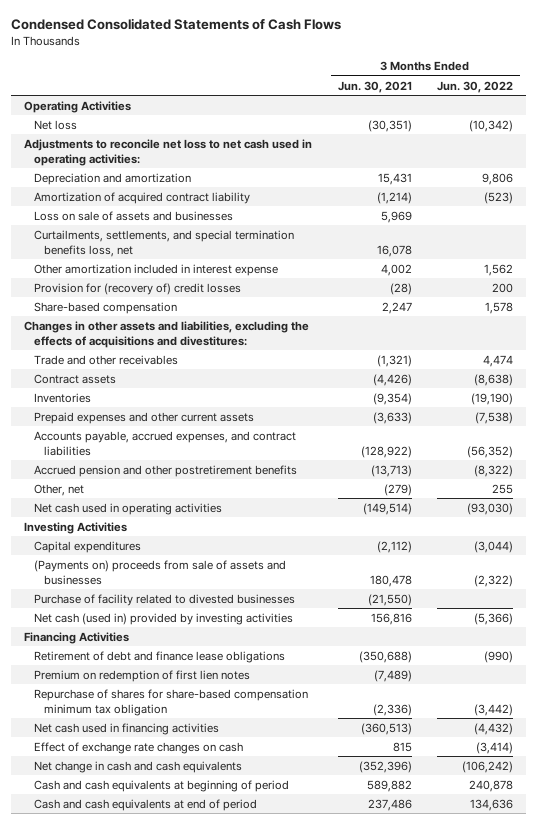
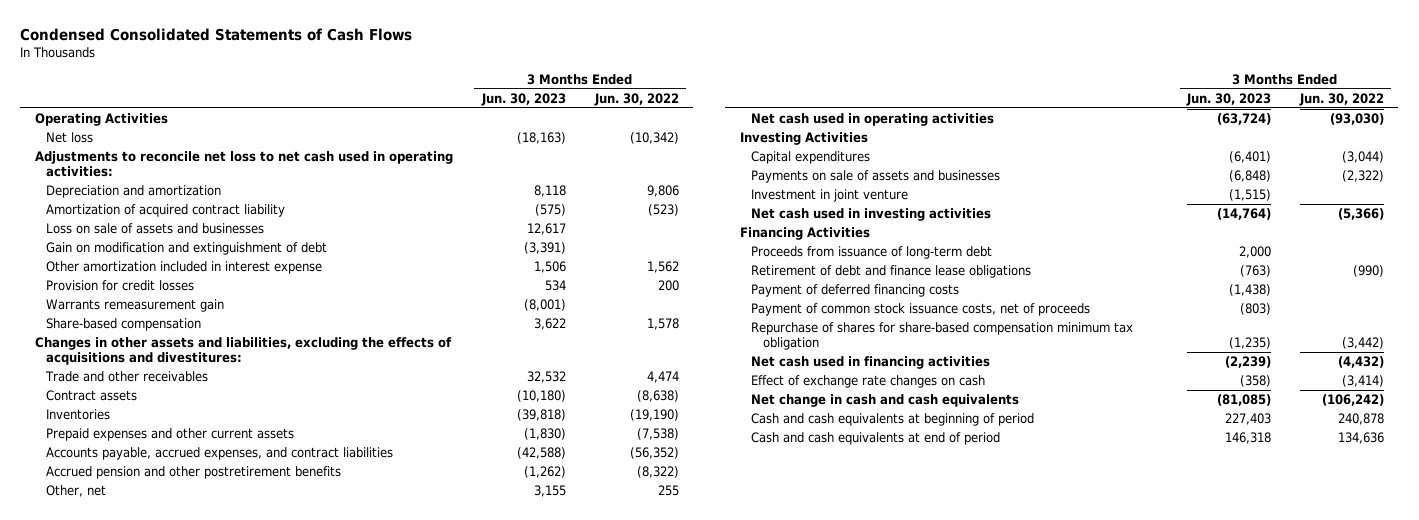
- | 3 Months Ended Jun. 30, 2021 | 3 Months Ended Jun. 30, 2022
+ | 3 Months Ended Jun. 30, 2023 | 3 Months Ended Jun. 30, 2022
- Curtailments, settlements, and special termination benefits loss, net | 16,078 |
+ Gain on modification and extinguishment of debt | (3,391) |
- Provision for (recovery of) credit losses | (28) | 200
+ Provision for credit losses | 534 | 200
+ Warrants remeasurement gain | (8,001) |
- (Payments on) proceeds from sale of assets and businesses | 180,478 | (2,322)
- Purchase of facility related to divested businesses | (21,550) |
- Net cash (used in) provided by investing activities | 156,816 | (5,366)
+ Payments on sale of assets and businesses | (6,848) | (2,322)
+ Investment in joint venture | (1,515) |
+ Net cash used in investing activities | (14,764) | (5,366)
+ Proceeds from issuance of long-term debt | 2,000 |
- Premium on redemption of first lien notes | (7,489) |
+ Payment of deferred financing costs | (1,438) |
+ Payment of common stock issuance costs, net of proceeds | (803) |

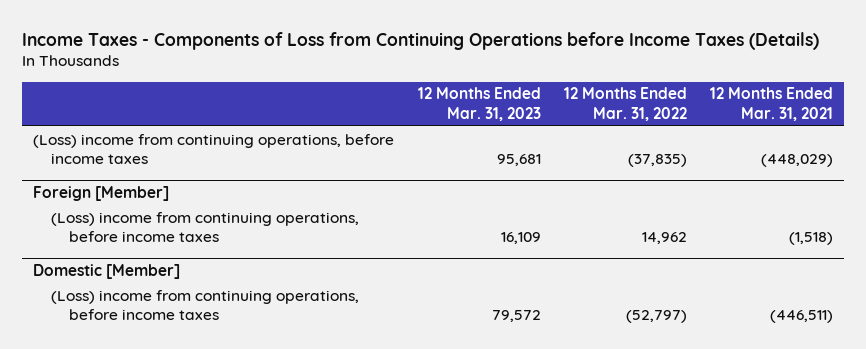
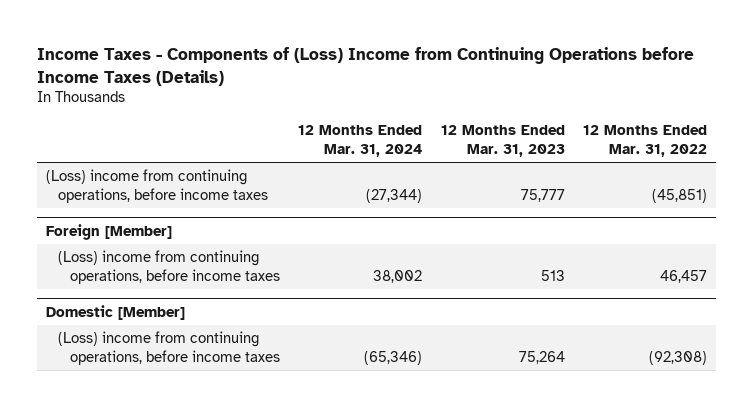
- Income Taxes - Components of Loss from Continuing Operations before Income Taxes (Details)
+ Income Taxes - Components of (Loss) Income from Continuing Operations before Income Taxes (Details)
- | 12 Months Ended Mar. 31, 2023 | 12 Months Ended Mar. 31, 2022 | 12 Months Ended Mar. 31, 2021
+ | 12 Months Ended Mar. 31, 2024 | 12 Months Ended Mar. 31, 2023 | 12 Months Ended Mar. 31, 2022
- (Loss) income from continuing operations, before income taxes | 95,681 | (37,835) | (448,029)
+ (Loss) income from continuing operations, before income taxes | (27,344) | 75,777 | (45,851)
@ Foreign [Member]
- (Loss) income from continuing operations, before income taxes | 16,109 | 14,962 | (1,518)
+ (Loss) income from continuing operations, before income taxes | 38,002 | 513 | 46,457
@ Domestic [Member]
- (Loss) income from continuing operations, before income taxes | 79,572 | (52,797) | (446,511)
+ (Loss) income from continuing operations, before income taxes | (65,346) | 75,264 | (92,308)

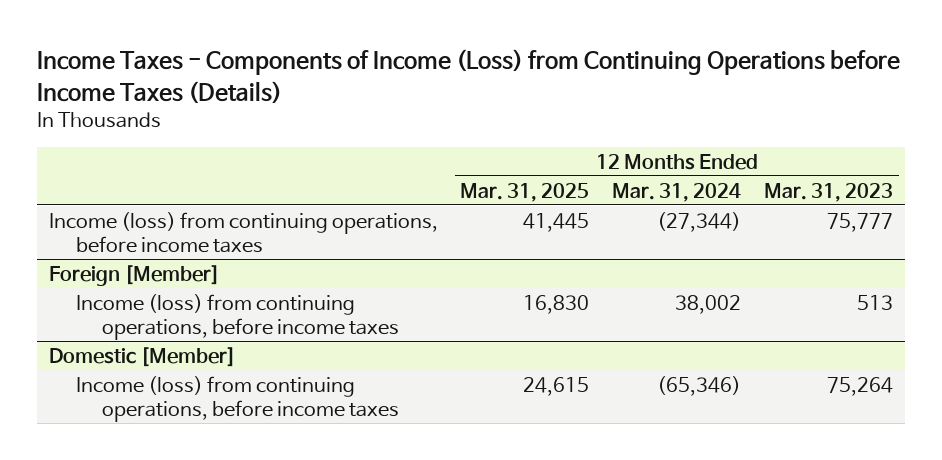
- Income Taxes - Components of (Loss) Income from Continuing Operations before Income Taxes (Details)
+ Income Taxes - Components of Income (Loss) from Continuing Operations before Income Taxes (Details)
- | 12 Months Ended Mar. 31, 2024 | 12 Months Ended Mar. 31, 2023 | 12 Months Ended Mar. 31, 2022
+ | 12 Months Ended Mar. 31, 2025 | 12 Months Ended Mar. 31, 2024 | 12 Months Ended Mar. 31, 2023
- (Loss) income from continuing operations, before income taxes | (27,344) | 75,777 | (45,851)
+ Income (loss) from continuing operations, before income taxes | 41,445 | (27,344) | 75,777
@ Foreign [Member]
- (Loss) income from continuing operations, before income taxes | 38,002 | 513 | 46,457
+ Income (loss) from continuing operations, before income taxes | 16,830 | 38,002 | 513
@ Domestic [Member]
- (Loss) income from continuing operations, before income taxes | (65,346) | 75,264 | (92,308)
+ Income (loss) from continuing operations, before income taxes | 24,615 | (65,346) | 75,264

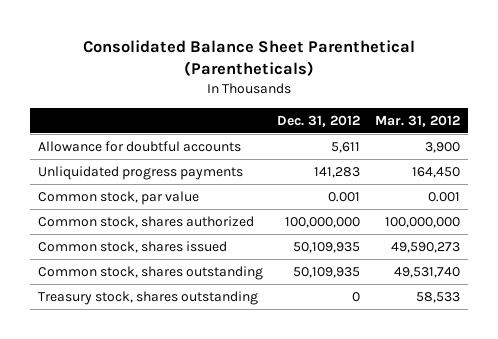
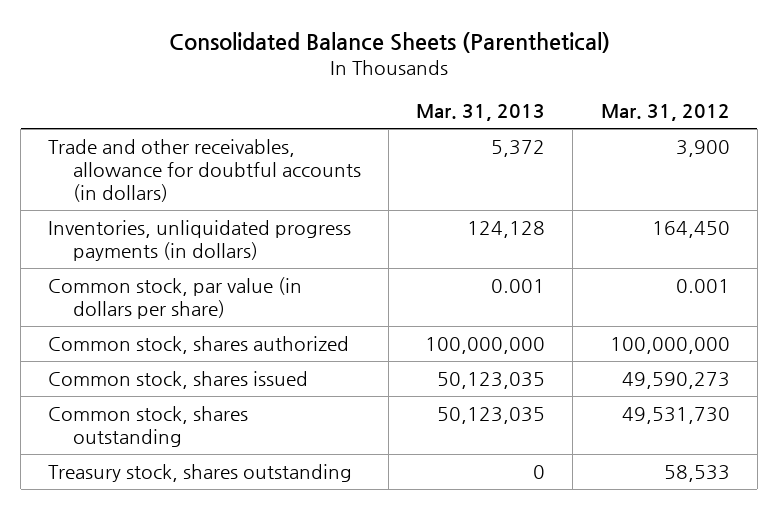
- Consolidated Balance Sheet Parenthetical (Parentheticals)
+ Consolidated Balance Sheets (Parenthetical)
- | Dec. 31, 2012 | Mar. 31, 2012
+ | Mar. 31, 2013 | Mar. 31, 2012
- Allowance for doubtful accounts | 5,611 | 3,900
- Unliquidated progress payments | 141,283 | 164,450
- Common stock, par value | 0.001 | 0.001
+ Trade and other receivables, allowance for doubtful accounts (in dollars) | 5,372 | 3,900
+ Inventories, unliquidated progress payments (in dollars) | 124,128 | 164,450
+ Common stock, par value (in dollars per share) | 0.001 | 0.001
- Common stock, shares outstanding | 50,109,935 | 49,531,740
+ Common stock, shares outstanding | 50,123,035 | 49,531,730

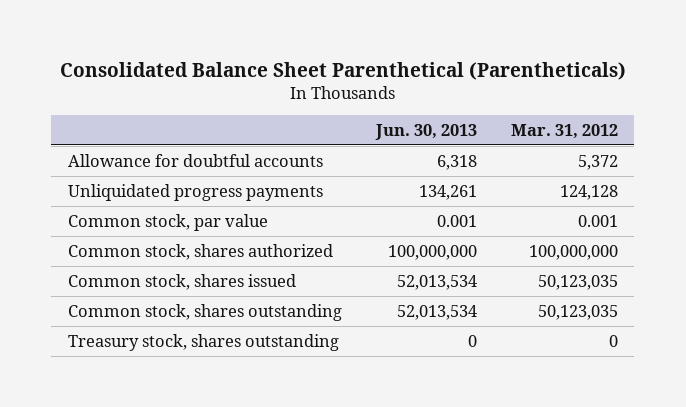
- Consolidated Balance Sheets (Parenthetical)
+ Consolidated Balance Sheet Parenthetical (Parentheticals)
- | Mar. 31, 2013 | Mar. 31, 2012
+ | Jun. 30, 2013 | Mar. 31, 2012
- Trade and other receivables, allowance for doubtful accounts (in dollars) | 5,372 | 3,900
- Inventories, unliquidated progress payments (in dollars) | 124,128 | 164,450
- Common stock, par value (in dollars per share) | 0.001 | 0.001
+ Allowance for doubtful accounts | 6,318 | 5,372
+ Unliquidated progress payments | 134,261 | 124,128
+ Common stock, par value | 0.001 | 0.001
- Common stock, shares issued | 50,123,035 | 49,590,273
- Common stock, shares outstanding | 50,123,035 | 49,531,730
- Treasury stock, shares outstanding | 0 | 58,533
+ Common stock, shares issued | 52,013,534 | 50,123,035
+ Common stock, shares outstanding | 52,013,534 | 50,123,035
+ Treasury stock, shares outstanding | 0 | 0

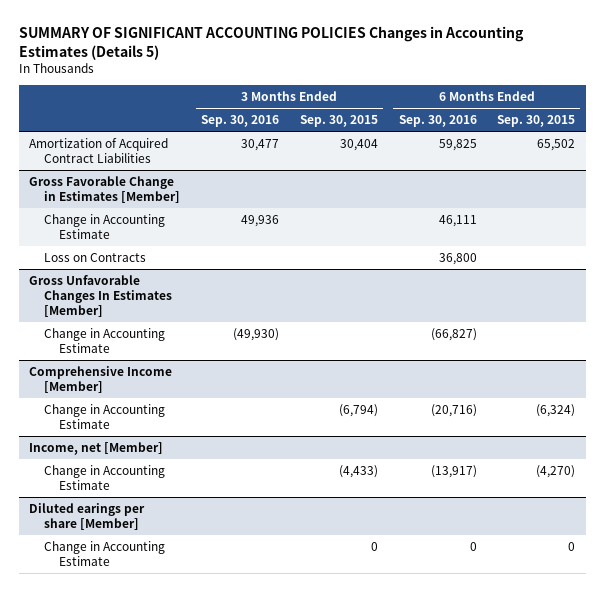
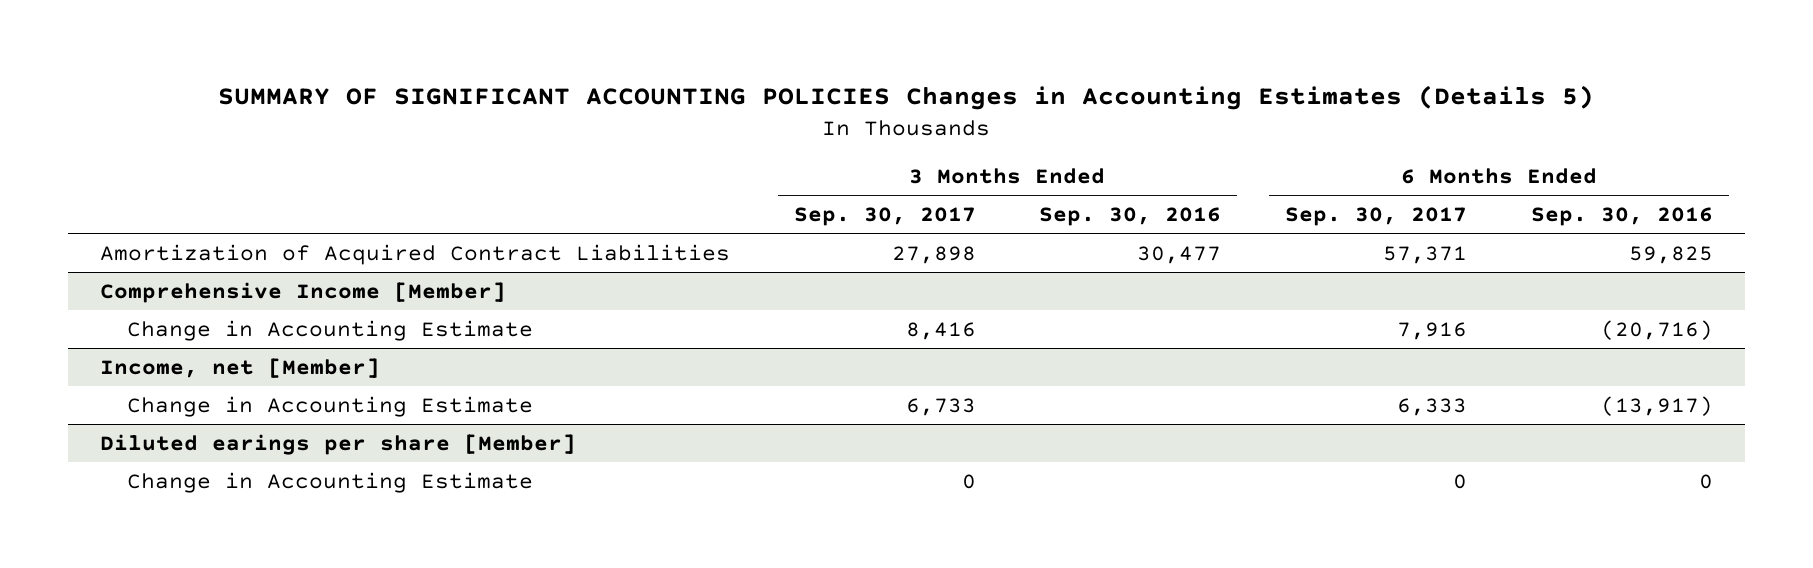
- | 3 Months Ended Sep. 30, 2016 | 3 Months Ended Sep. 30, 2015 | 6 Months Ended Sep. 30, 2016 | 6 Months Ended Sep. 30, 2015
+ | 3 Months Ended Sep. 30, 2017 | 3 Months Ended Sep. 30, 2016 | 6 Months Ended Sep. 30, 2017 | 6 Months Ended Sep. 30, 2016
- Gross Favorable Change in Estimates [Member]
- Change in Accounting Estimate | 49,936 | | 46,111 |
- Loss on Contracts | | | 36,800 |
- Gross Unfavorable Changes In Estimates [Member]
- Change in Accounting Estimate | (49,930) | | (66,827) |

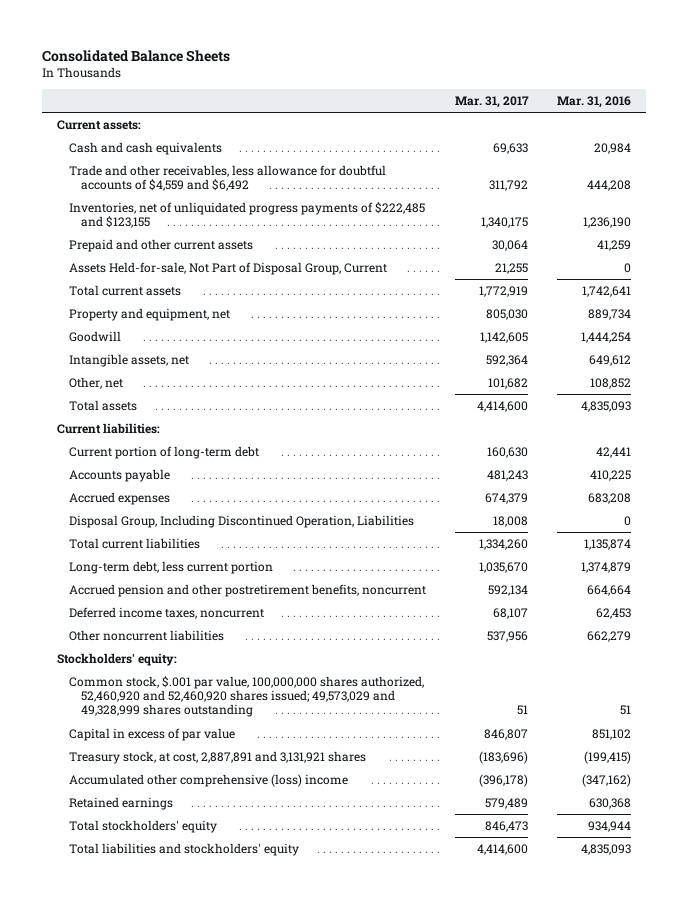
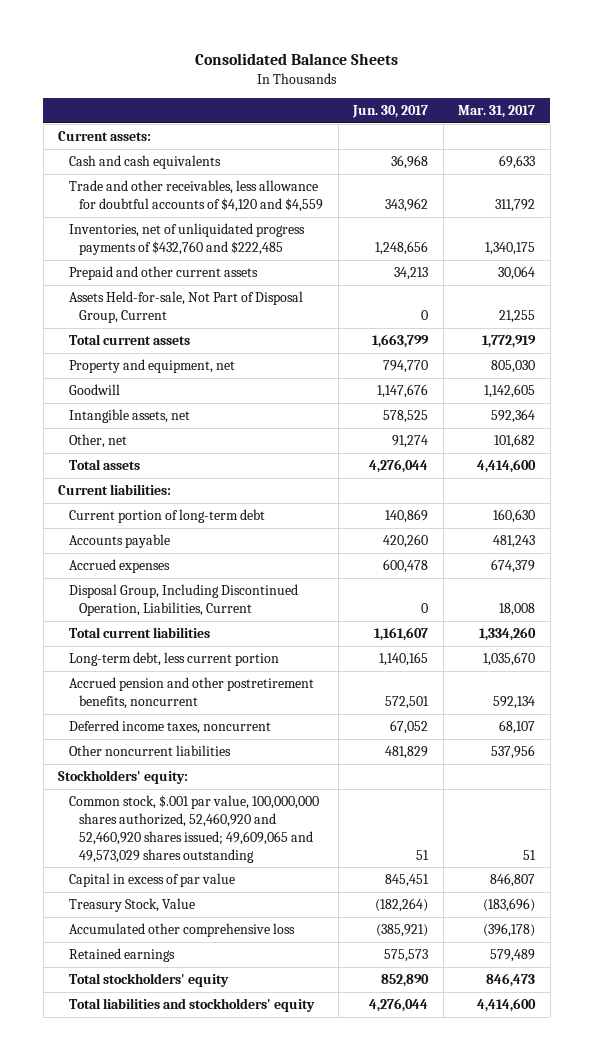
- | Mar. 31, 2017 | Mar. 31, 2016
+ | Jun. 30, 2017 | Mar. 31, 2017
- Trade and other receivables, less allowance for doubtful accounts of $4,559 and $6,492 | 311,792 | 444,208
- Inventories, net of unliquidated progress payments of $222,485 and $123,155 | 1,340,175 | 1,236,190
+ Trade and other receivables, less allowance for doubtful accounts of $4,120 and $4,559 | 343,962 | 311,792
+ Inventories, net of unliquidated progress payments of $432,760 and $222,485 | 1,248,656 | 1,340,175
- Disposal Group, Including Discontinued Operation, Liabilities | 18,008 | 0
+ Disposal Group, Including Discontinued Operation, Liabilities, Current | 0 | 18,008
- Common stock, $.001 par value, 100,000,000 shares authorized, 52,460,920 and 52,460,920 shares issued; 49,573,029 and 49,328,999 shares outstanding | 51 | 51
+ Common stock, $.001 par value, 100,000,000 shares authorized, 52,460,920 and 52,460,920 shares issued; 49,609,065 and 49,573,029 shares outstanding | 51 | 51
- Treasury stock, at cost, 2,887,891 and 3,131,921 shares | (183,696) | (199,415)
- Accumulated other comprehensive (loss) income | (396,178) | (347,162)
+ Treasury Stock, Value | (182,264) | (183,696)
+ Accumulated other comprehensive loss | (385,921) | (396,178)

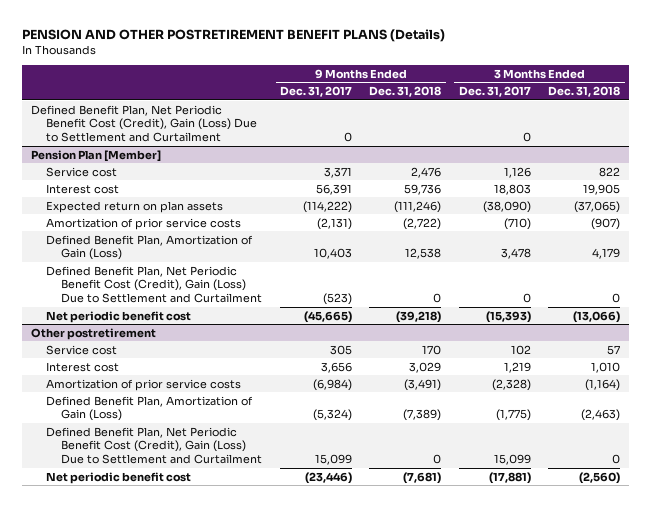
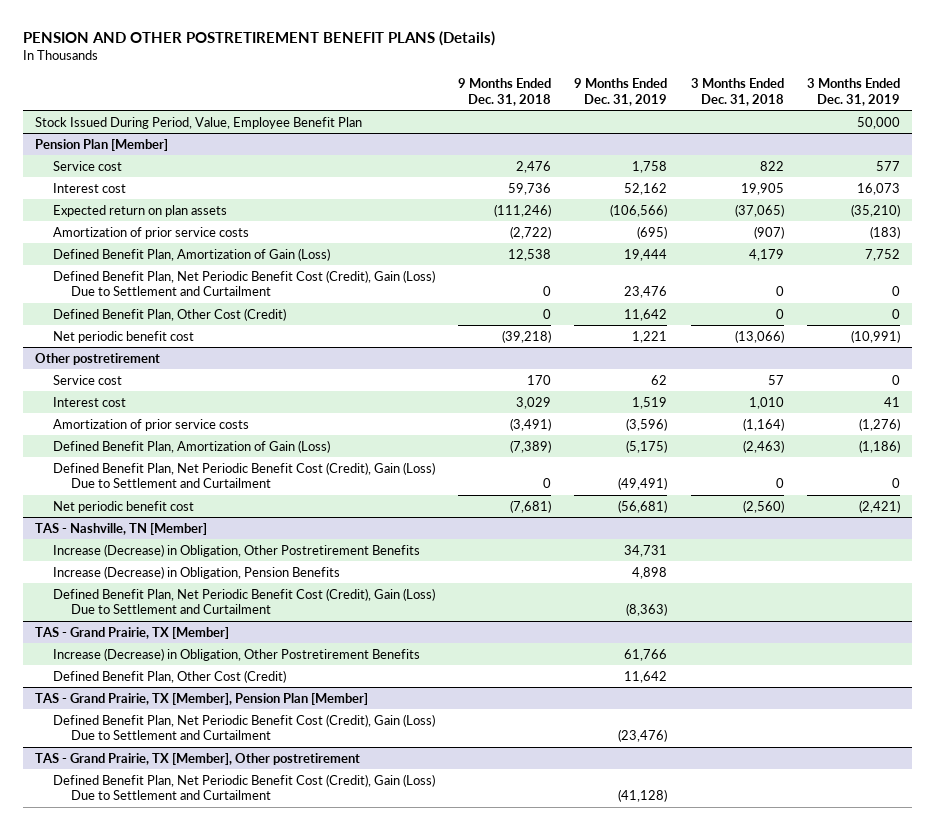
- | 9 Months Ended Dec. 31, 2017 | 9 Months Ended Dec. 31, 2018 | 3 Months Ended Dec. 31, 2017 | 3 Months Ended Dec. 31, 2018
+ | 9 Months Ended Dec. 31, 2018 | 9 Months Ended Dec. 31, 2019 | 3 Months Ended Dec. 31, 2018 | 3 Months Ended Dec. 31, 2019
- Defined Benefit Plan, Net Periodic Benefit Cost (Credit), Gain (Loss) Due to Settlement and Curtailment | 0 | | 0 |
+ Stock Issued During Period, Value, Employee Benefit Plan | | | | 50,000
@ Pension Plan [Member]
+ Defined Benefit Plan, Other Cost (Credit) | 0 | 11,642 | 0 | 0
+ TAS - Nashville, TN [Member]
+ Increase (Decrease) in Obligation, Other Postretirement Benefits | | 34,731 | |
+ Increase (Decrease) in Obligation, Pension Benefits | | 4,898 | |
+ Defined Benefit Plan, Net Periodic Benefit Cost (Credit), Gain (Loss) Due to Settlement and Curtailment | | (8,363) | |
+ TAS - Grand Prairie, TX [Member]
+ Increase (Decrease) in Obligation, Other Postretirement Benefits | | 61,766 | |
+ Defined Benefit Plan, Other Cost (Credit) | | 11,642 | |
+ TAS - Grand Prairie, TX [Member], Pension Plan [Member]
+ Defined Benefit Plan, Net Periodic Benefit Cost (Credit), Gain (Loss) Due to Settlement and Curtailment | | (23,476) | |
+ TAS - Grand Prairie, TX [Member], Other postretirement
+ Defined Benefit Plan, Net Periodic Benefit Cost (Credit), Gain (Loss) Due to Settlement and Curtailment | | (41,128) | |

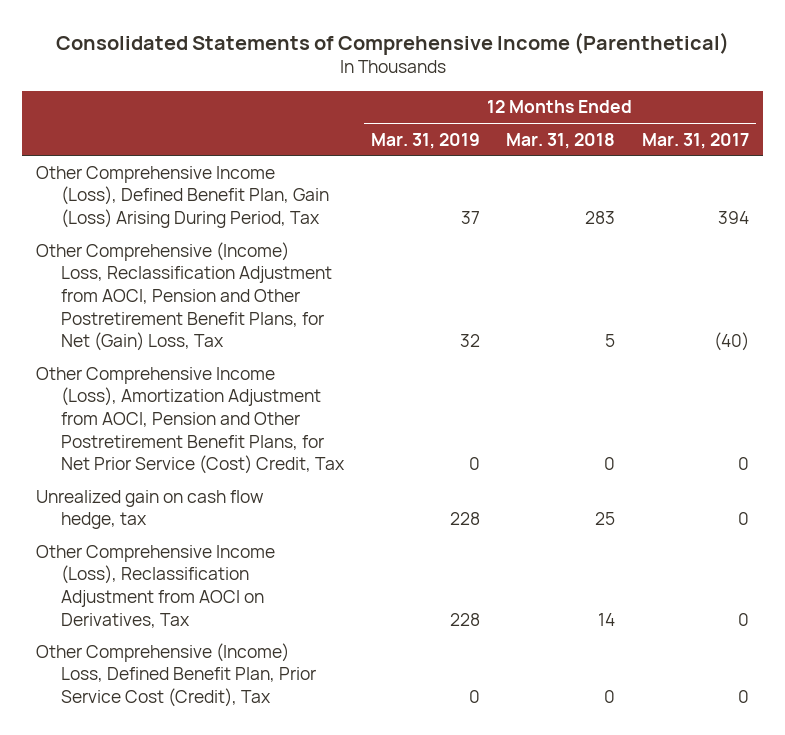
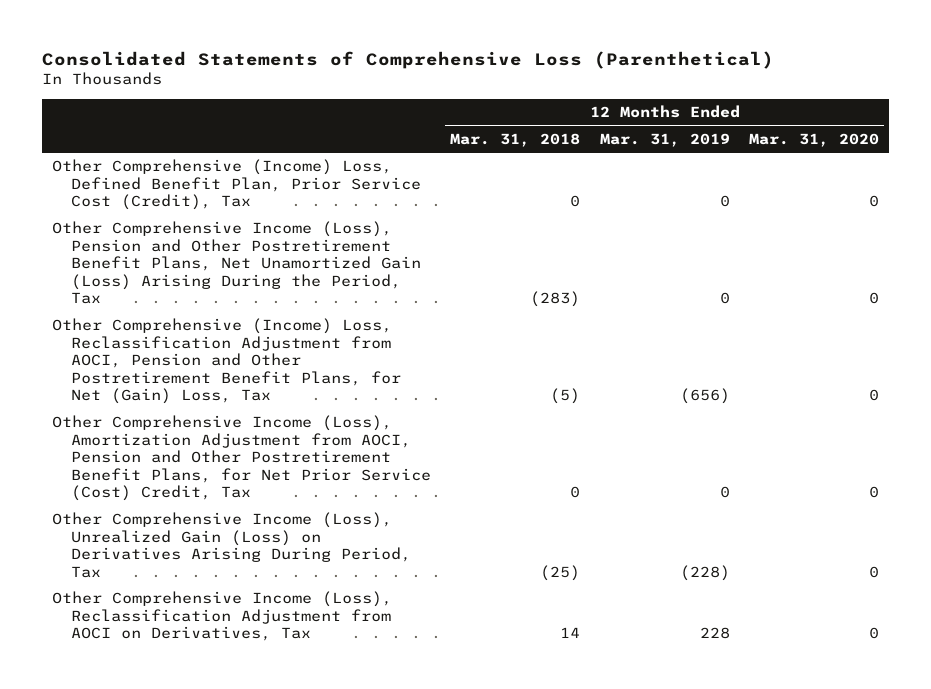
- Consolidated Statements of Comprehensive Income (Parenthetical)
+ Consolidated Statements of Comprehensive Loss (Parenthetical)
- | 12 Months Ended Mar. 31, 2019 | 12 Months Ended Mar. 31, 2018 | 12 Months Ended Mar. 31, 2017
+ | 12 Months Ended Mar. 31, 2018 | 12 Months Ended Mar. 31, 2019 | 12 Months Ended Mar. 31, 2020
- Other Comprehensive Income (Loss), Defined Benefit Plan, Gain (Loss) Arising During Period, Tax | 37 | 283 | 394
- Other Comprehensive (Income) Loss, Reclassification Adjustment from AOCI, Pension and Other Postretirement Benefit Plans, for Net (Gain) Loss, Tax | 32 | 5 | (40)
moved up: Other Comprehensive (Income) Loss, Defined Benefit Plan, Prior Service Cost (Credit), Tax | 0 | 0 | 0
+ Other Comprehensive Income (Loss), Pension and Other Postretirement Benefit Plans, Net Unamortized Gain (Loss) Arising During the Period, Tax | (283) | 0 | 0
+ Other Comprehensive (Income) Loss, Reclassification Adjustment from AOCI, Pension and Other Postretirement Benefit Plans, for Net (Gain) Loss, Tax | (5) | (656) | 0
- Unrealized gain on cash flow hedge, tax | 228 | 25 | 0
+ Other Comprehensive Income (Loss), Unrealized Gain (Loss) on Derivatives Arising During Period, Tax | (25) | (228) | 0

